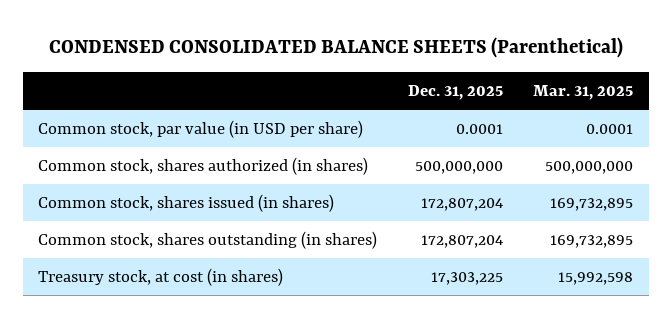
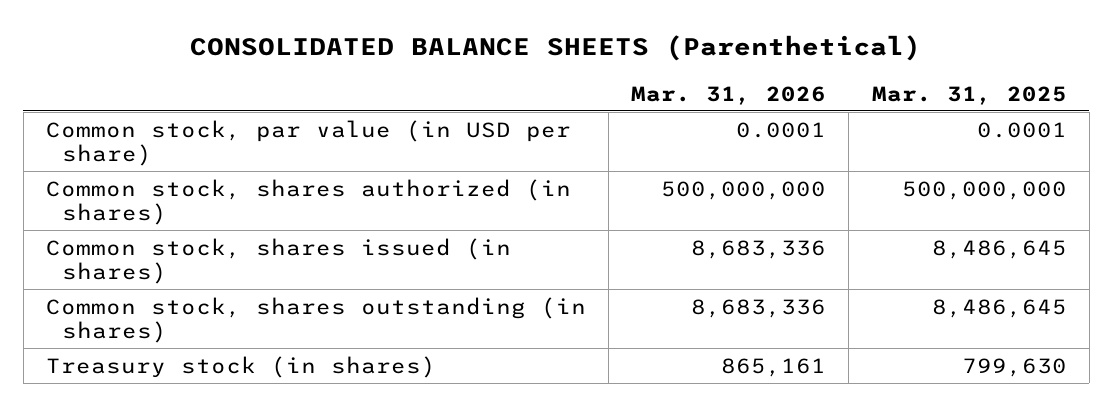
- CONDENSED CONSOLIDATED BALANCE SHEETS (Parenthetical)
+ CONSOLIDATED BALANCE SHEETS (Parenthetical)
- | Dec. 31, 2025 | Mar. 31, 2025
+ | Mar. 31, 2026 | Mar. 31, 2025
- Common stock, shares issued (in shares) | 172,807,204 | 169,732,895
- Common stock, shares outstanding (in shares) | 172,807,204 | 169,732,895
- Treasury stock, at cost (in shares) | 17,303,225 | 15,992,598
+ Common stock, shares issued (in shares) | 8,683,336 | 8,486,645
+ Common stock, shares outstanding (in shares) | 8,683,336 | 8,486,645
+ Treasury stock (in shares) | 865,161 | 799,630

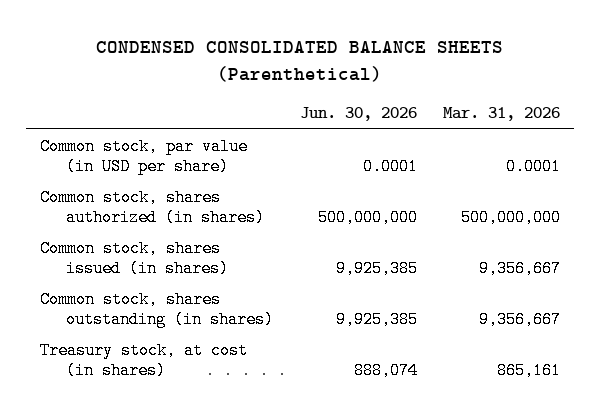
- CONSOLIDATED BALANCE SHEETS (Parenthetical)
+ CONDENSED CONSOLIDATED BALANCE SHEETS (Parenthetical)
- | Mar. 31, 2026 | Mar. 31, 2025
+ | Jun. 30, 2026 | Mar. 31, 2026
- Common stock, shares issued (in shares) | 8,683,336 | 8,486,645
- Common stock, shares outstanding (in shares) | 8,683,336 | 8,486,645
- Treasury stock (in shares) | 865,161 | 799,630
+ Common stock, shares issued (in shares) | 9,925,385 | 9,356,667
+ Common stock, shares outstanding (in shares) | 9,925,385 | 9,356,667
+ Treasury stock, at cost (in shares) | 888,074 | 865,161

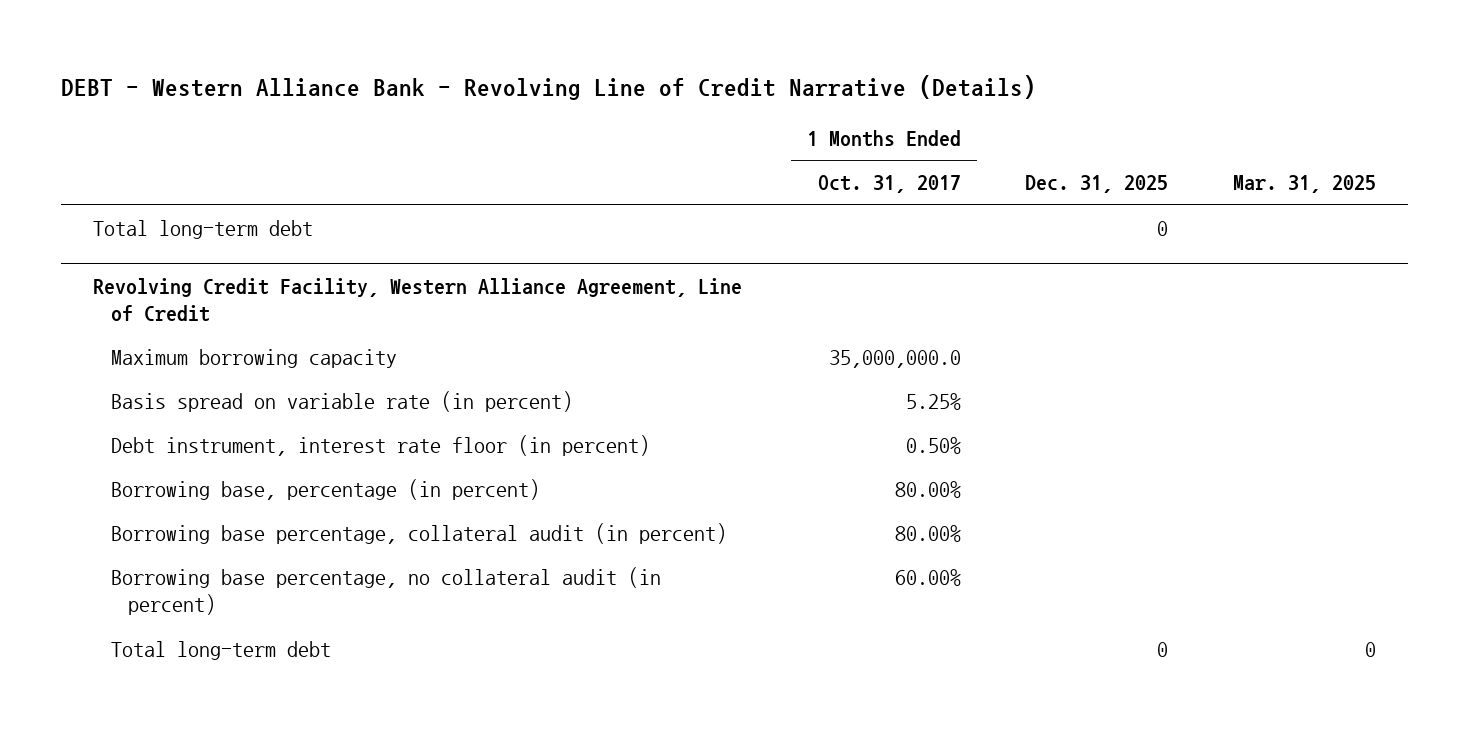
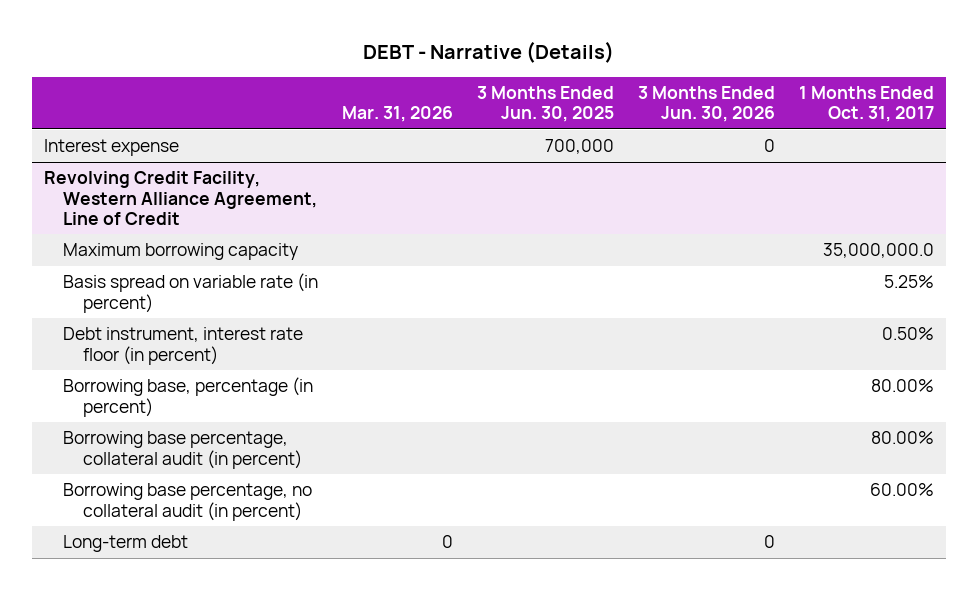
- DEBT - Western Alliance Bank - Revolving Line of Credit Narrative (Details)
+ DEBT - Narrative (Details)
- | 1 Months Ended Oct. 31, 2017 | Dec. 31, 2025 | Mar. 31, 2025
+ | Mar. 31, 2026 | 3 Months Ended Jun. 30, 2025 | 3 Months Ended Jun. 30, 2026 | 1 Months Ended Oct. 31, 2017
- Total long-term debt | | 0 |
+ Interest expense | | 700,000 | 0 |
@ Revolving Credit Facility, Western Alliance Agreement, Line of Credit
- Total long-term debt | | 0 | 0
+ Long-term debt | 0 | | 0 |

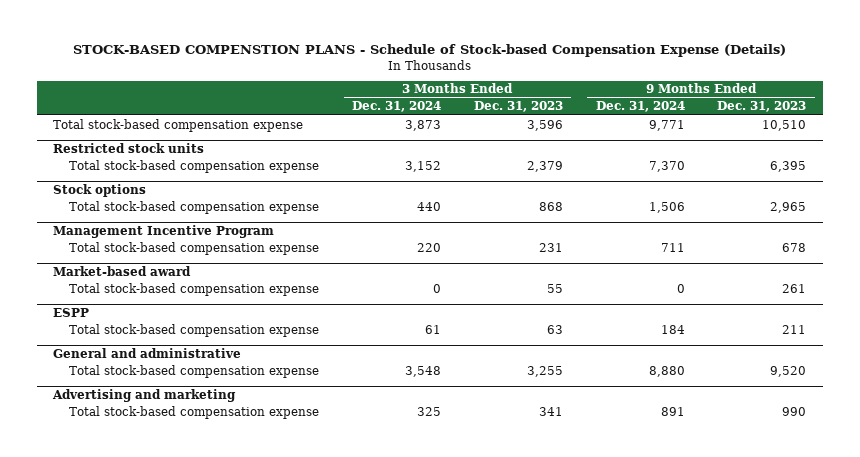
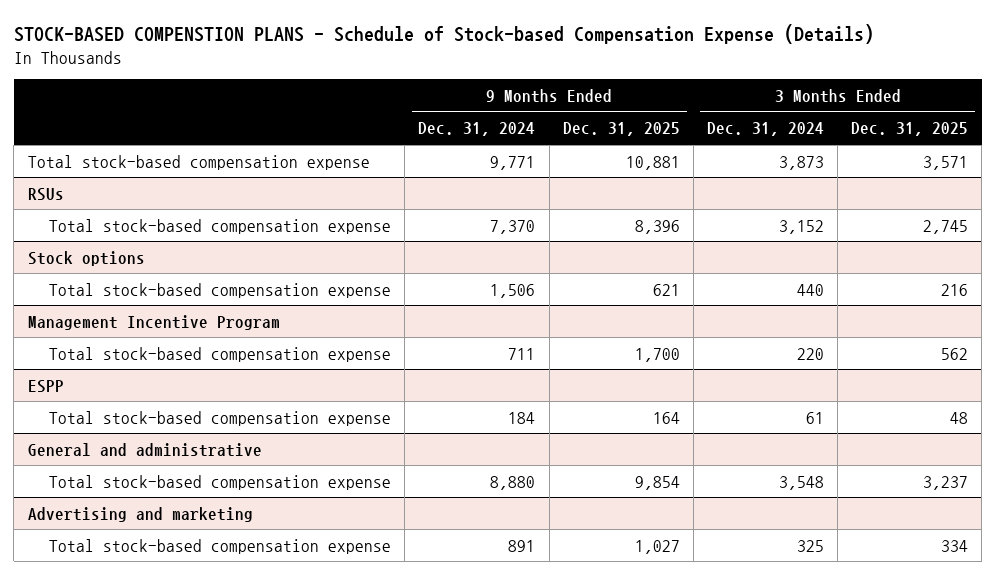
- | 3 Months Ended Dec. 31, 2024 | 3 Months Ended Dec. 31, 2023 | 9 Months Ended Dec. 31, 2024 | 9 Months Ended Dec. 31, 2023
+ | 9 Months Ended Dec. 31, 2024 | 9 Months Ended Dec. 31, 2025 | 3 Months Ended Dec. 31, 2024 | 3 Months Ended Dec. 31, 2025
- Restricted stock units
+ RSUs
- Market-based award
- Total stock-based compensation expense | 0 | 55 | 0 | 261

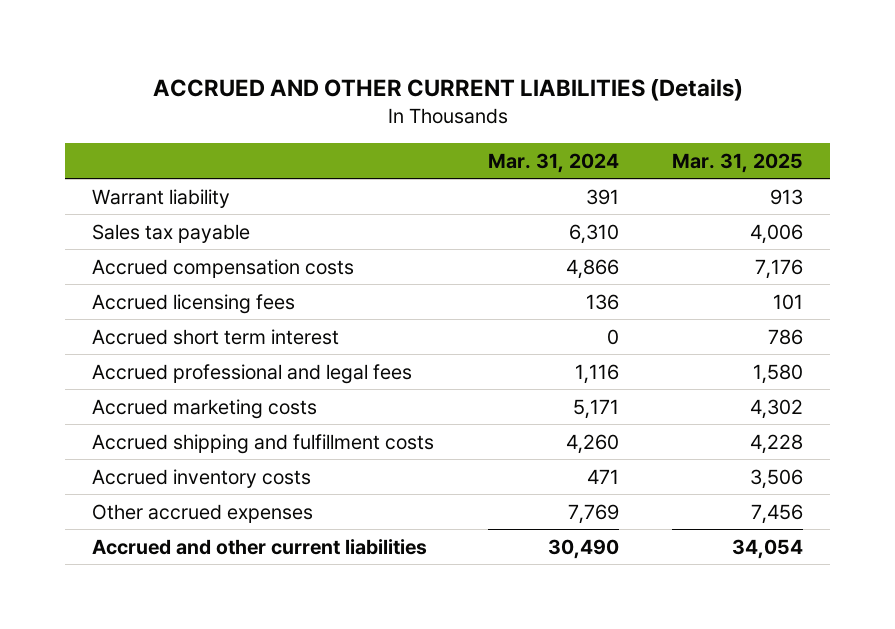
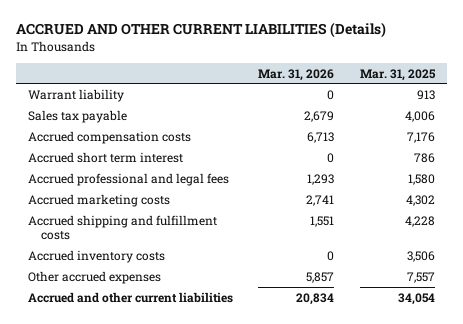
- | Mar. 31, 2024 | Mar. 31, 2025
+ | Mar. 31, 2026 | Mar. 31, 2025
- Accrued licensing fees | 136 | 101
- Other accrued expenses | 7,769 | 7,456
+ Other accrued expenses | 5,857 | 7,557

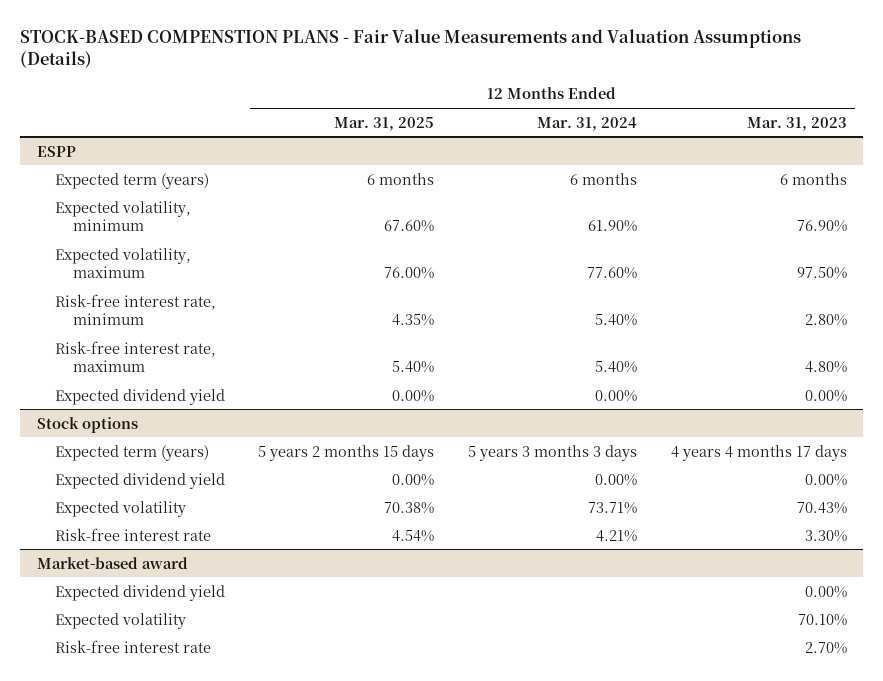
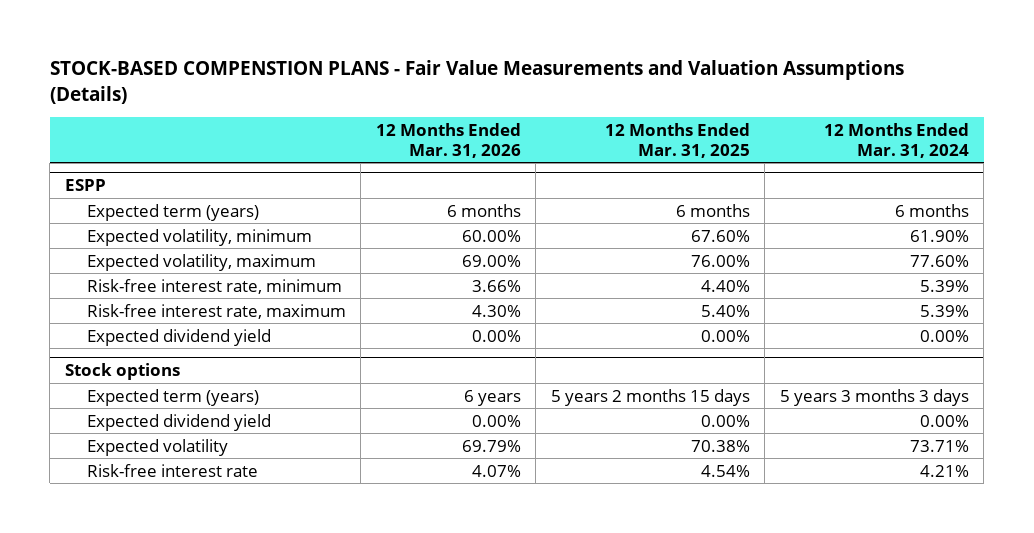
- | 12 Months Ended Mar. 31, 2025 | 12 Months Ended Mar. 31, 2024 | 12 Months Ended Mar. 31, 2023
+ | 12 Months Ended Mar. 31, 2026 | 12 Months Ended Mar. 31, 2025 | 12 Months Ended Mar. 31, 2024
@ ESPP
- Risk-free interest rate, minimum | 4.35% | 5.40% | 2.80%
- Risk-free interest rate, maximum | 5.40% | 5.40% | 4.80%
+ Risk-free interest rate, minimum | 3.66% | 4.40% | 5.39%
+ Risk-free interest rate, maximum | 4.30% | 5.40% | 5.39%
- Market-based award
- Expected dividend yield | | | 0.00%
- Expected volatility | | | 70.10%
- Risk-free interest rate | | | 2.70%

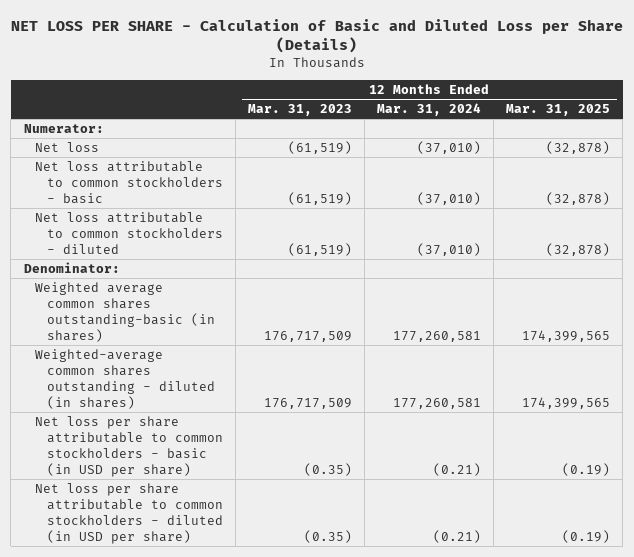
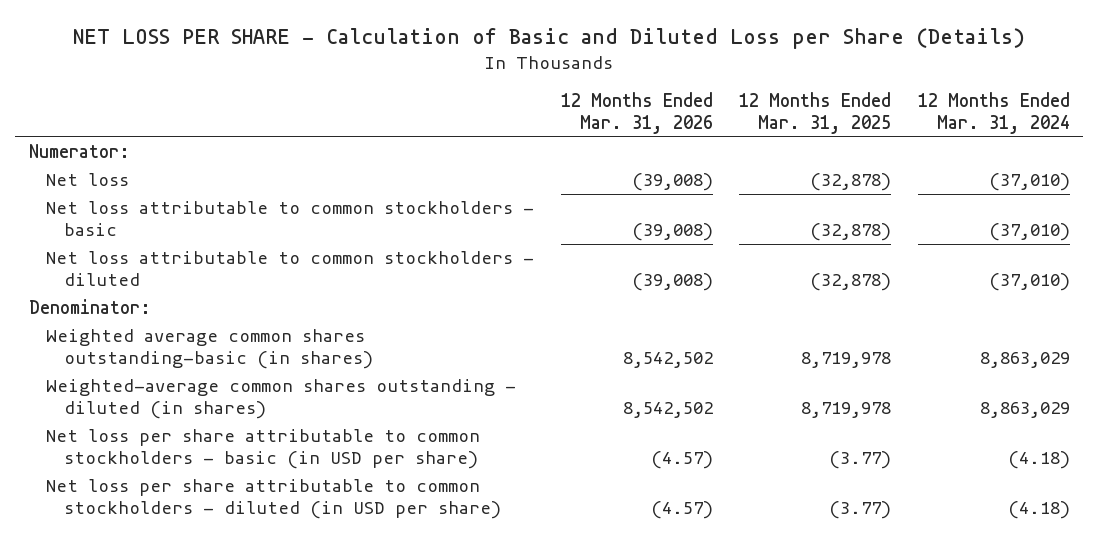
- | 12 Months Ended Mar. 31, 2023 | 12 Months Ended Mar. 31, 2024 | 12 Months Ended Mar. 31, 2025
+ | 12 Months Ended Mar. 31, 2026 | 12 Months Ended Mar. 31, 2025 | 12 Months Ended Mar. 31, 2024
- Weighted average common shares outstanding-basic (in shares) | 176,717,509 | 177,260,581 | 174,399,565
- Weighted-average common shares outstanding - diluted (in shares) | 176,717,509 | 177,260,581 | 174,399,565
- Net loss per share attributable to common stockholders - basic (in USD per share) | (0.35) | (0.21) | (0.19)
- Net loss per share attributable to common stockholders - diluted (in USD per share) | (0.35) | (0.21) | (0.19)
+ Weighted average common shares outstanding-basic (in shares) | 8,542,502 | 8,719,978 | 8,863,029
+ Weighted-average common shares outstanding - diluted (in shares) | 8,542,502 | 8,719,978 | 8,863,029
+ Net loss per share attributable to common stockholders - basic (in USD per share) | (4.57) | (3.77) | (4.18)
+ Net loss per share attributable to common stockholders - diluted (in USD per share) | (4.57) | (3.77) | (4.18)

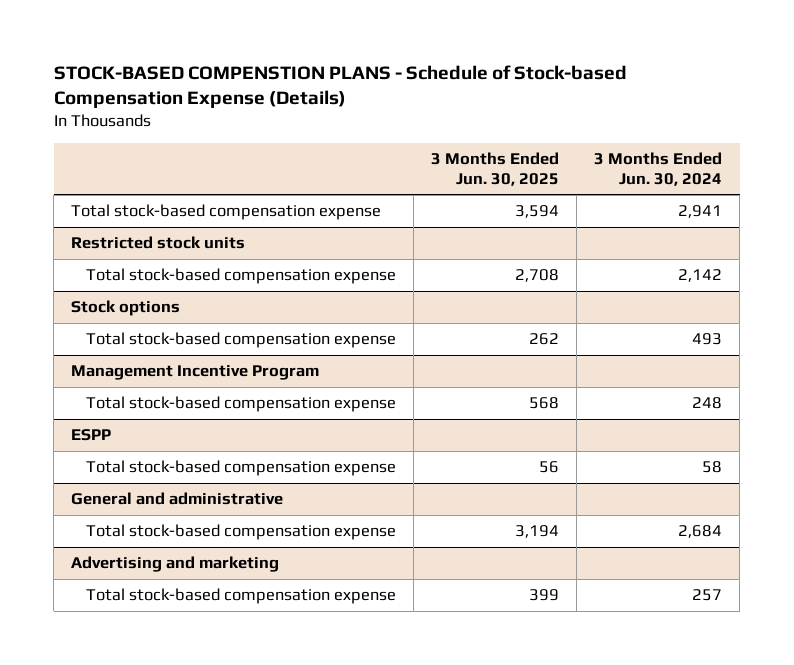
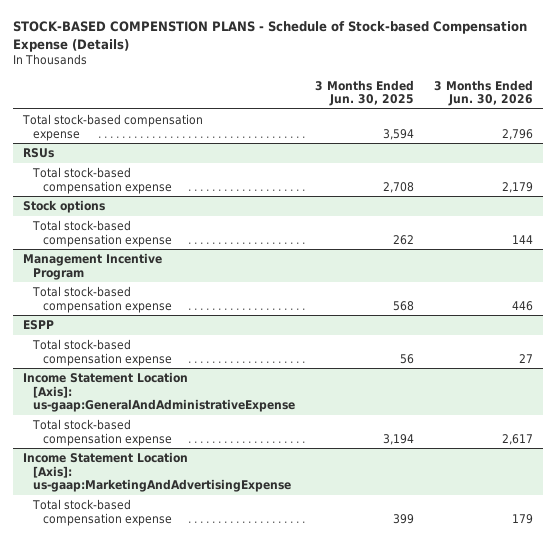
- | 3 Months Ended Jun. 30, 2025 | 3 Months Ended Jun. 30, 2024
+ | 3 Months Ended Jun. 30, 2025 | 3 Months Ended Jun. 30, 2026
- Restricted stock units
+ RSUs
- General and administrative
+ Income Statement Location [Axis]: us-gaap:GeneralAndAdministrativeExpense
- Advertising and marketing
+ Income Statement Location [Axis]: us-gaap:MarketingAndAdvertisingExpense

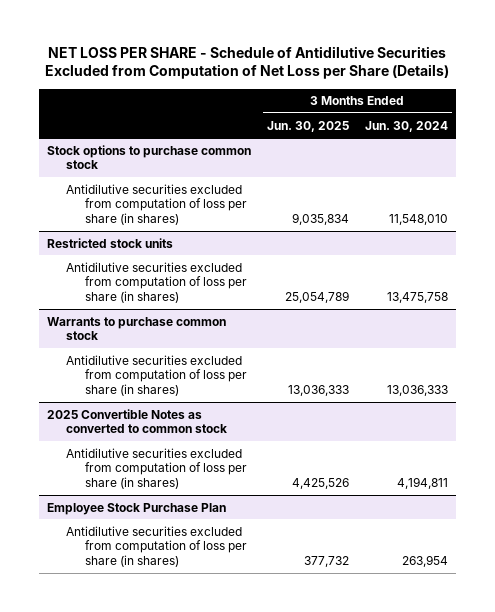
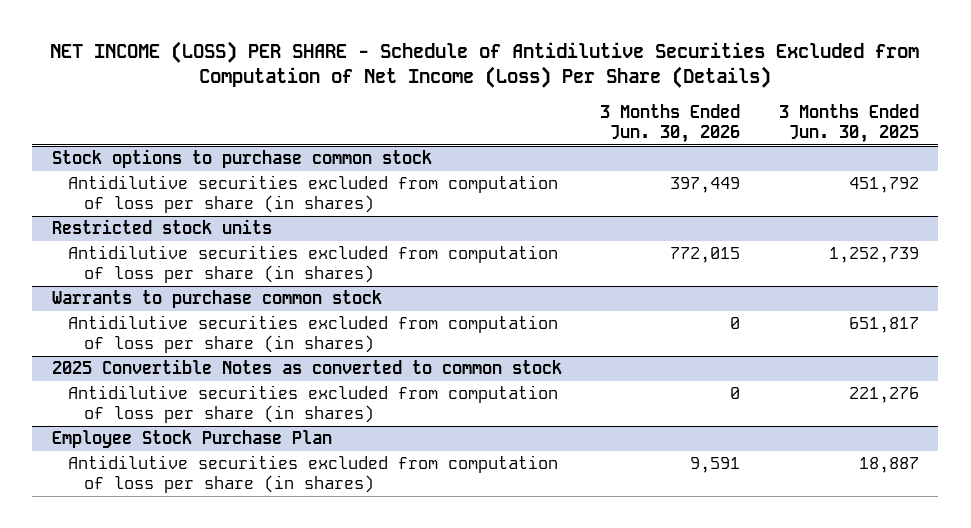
- NET LOSS PER SHARE - Schedule of Antidilutive Securities Excluded from Computation of Net Loss per Share (Details)
+ NET INCOME (LOSS) PER SHARE - Schedule of Antidilutive Securities Excluded from Computation of Net Income (Loss) Per Share (Details)
- | 3 Months Ended Jun. 30, 2025 | 3 Months Ended Jun. 30, 2024
+ | 3 Months Ended Jun. 30, 2026 | 3 Months Ended Jun. 30, 2025
@ Stock options to purchase common stock
- Antidilutive securities excluded from computation of loss per share (in shares) | 9,035,834 | 11,548,010
+ Antidilutive securities excluded from computation of loss per share (in shares) | 397,449 | 451,792
@ Restricted stock units
- Antidilutive securities excluded from computation of loss per share (in shares) | 25,054,789 | 13,475,758
+ Antidilutive securities excluded from computation of loss per share (in shares) | 772,015 | 1,252,739
@ Warrants to purchase common stock
- Antidilutive securities excluded from computation of loss per share (in shares) | 13,036,333 | 13,036,333
+ Antidilutive securities excluded from computation of loss per share (in shares) | 0 | 651,817
@ 2025 Convertible Notes as converted to common stock
- Antidilutive securities excluded from computation of loss per share (in shares) | 4,425,526 | 4,194,811
+ Antidilutive securities excluded from computation of loss per share (in shares) | 0 | 221,276
@ Employee Stock Purchase Plan
- Antidilutive securities excluded from computation of loss per share (in shares) | 377,732 | 263,954
+ Antidilutive securities excluded from computation of loss per share (in shares) | 9,591 | 18,887

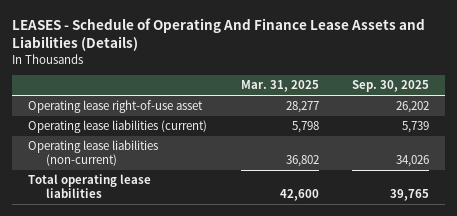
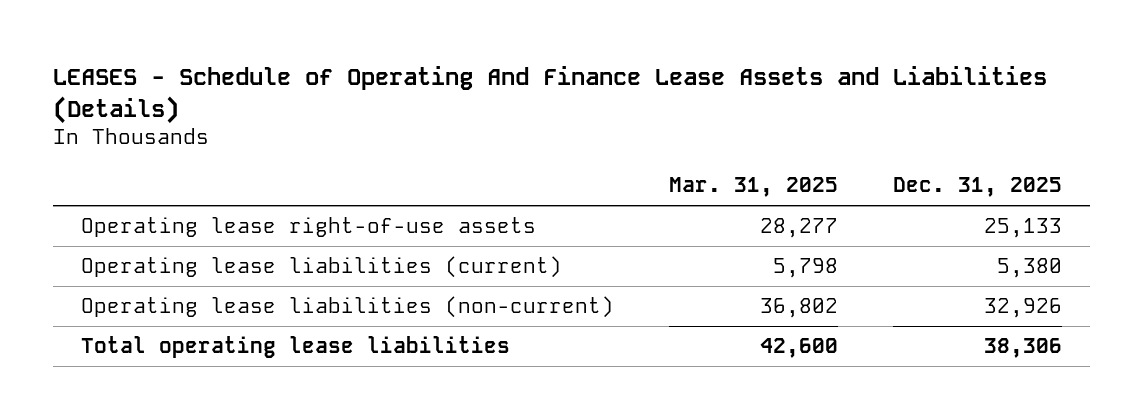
- | Mar. 31, 2025 | Sep. 30, 2025
+ | Mar. 31, 2025 | Dec. 31, 2025
- Operating lease right-of-use asset | 28,277 | 26,202
+ Operating lease right-of-use assets | 28,277 | 25,133

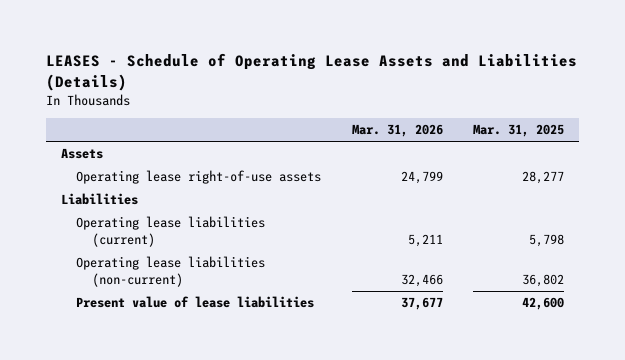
- LEASES - Schedule of Operating And Finance Lease Assets and Liabilities (Details)
+ LEASES - Schedule of Operating Lease Assets and Liabilities (Details)
- | Mar. 31, 2025 | Dec. 31, 2025
+ | Mar. 31, 2026 | Mar. 31, 2025
+ Assets
+ Liabilities
- Total operating lease liabilities | 42,600 | 38,306
+ Present value of lease liabilities | 37,677 | 42,600

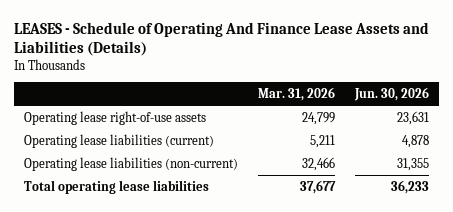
- LEASES - Schedule of Operating Lease Assets and Liabilities (Details)
+ LEASES - Schedule of Operating And Finance Lease Assets and Liabilities (Details)
- | Mar. 31, 2026 | Mar. 31, 2025
+ | Mar. 31, 2026 | Jun. 30, 2026
- Assets
- Liabilities
- Present value of lease liabilities | 37,677 | 42,600
+ Total operating lease liabilities | 37,677 | 36,233

